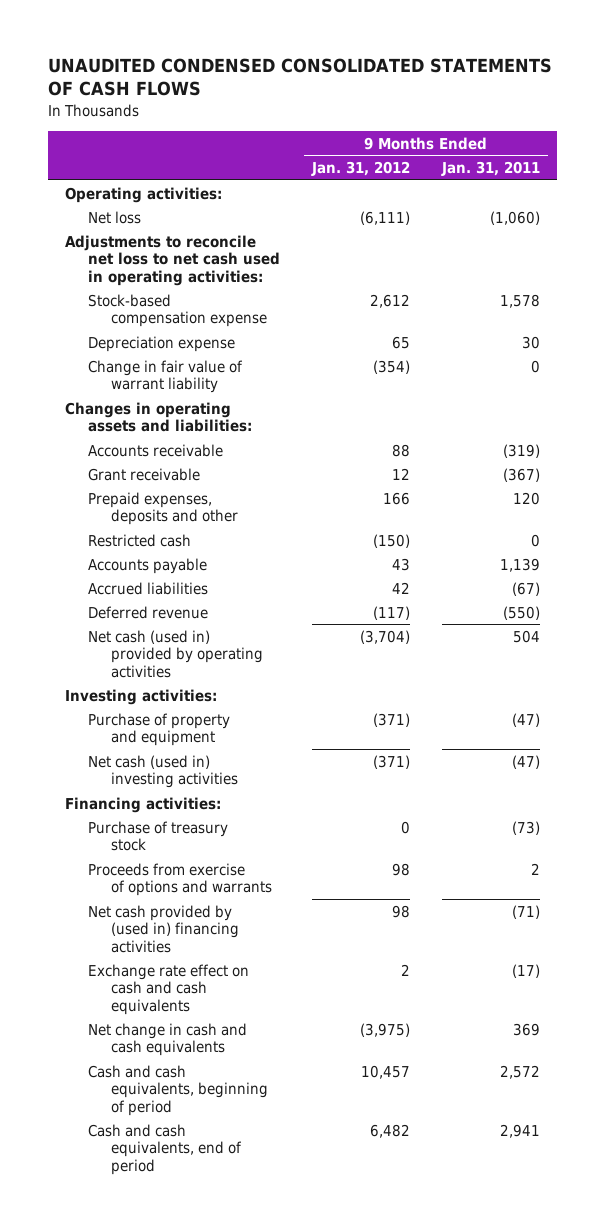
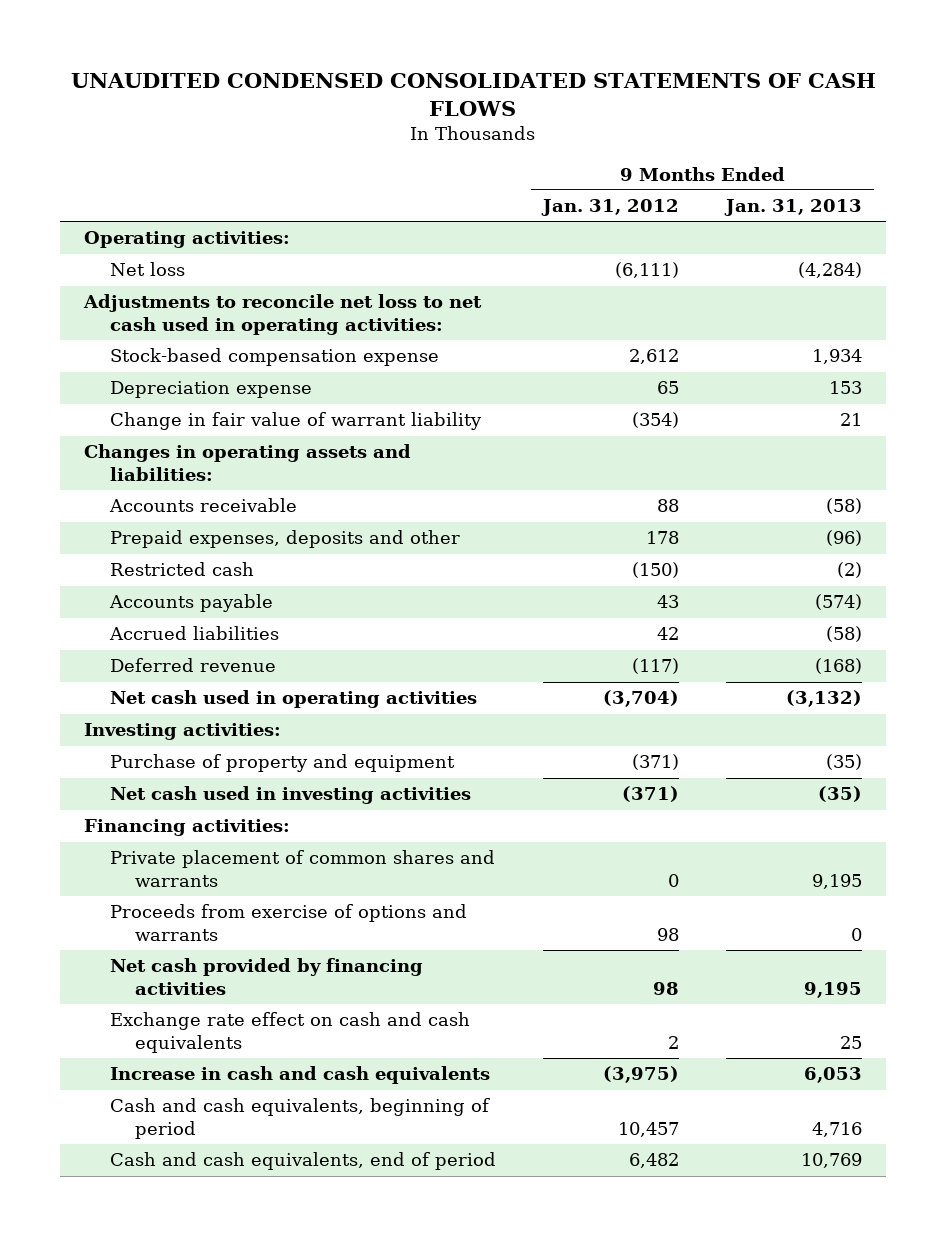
- | 9 Months Ended Jan. 31, 2012 | 9 Months Ended Jan. 31, 2011
+ | 9 Months Ended Jan. 31, 2012 | 9 Months Ended Jan. 31, 2013
- Grant receivable | 12 | (367)
- Prepaid expenses, deposits and other | 166 | 120
+ Prepaid expenses, deposits and other | 178 | (96)
- Net cash (used in) provided by operating activities | (3,704) | 504
+ Net cash used in operating activities | (3,704) | (3,132)
- Net cash (used in) investing activities | (371) | (47)
+ Net cash used in investing activities | (371) | (35)
- Purchase of treasury stock | 0 | (73)
+ Private placement of common shares and warrants | 0 | 9,195
- Net cash provided by (used in) financing activities | 98 | (71)
+ Net cash provided by financing activities | 98 | 9,195
- Net change in cash and cash equivalents | (3,975) | 369
+ Increase in cash and cash equivalents | (3,975) | 6,053

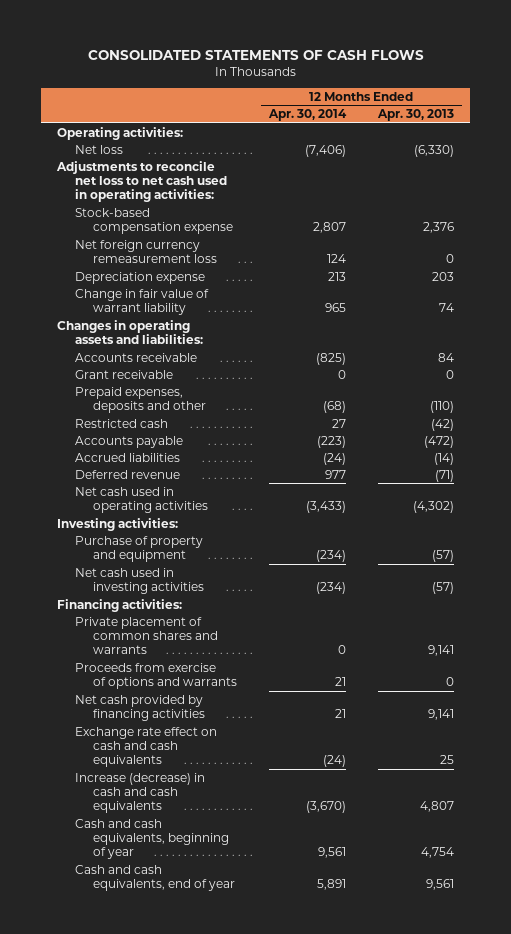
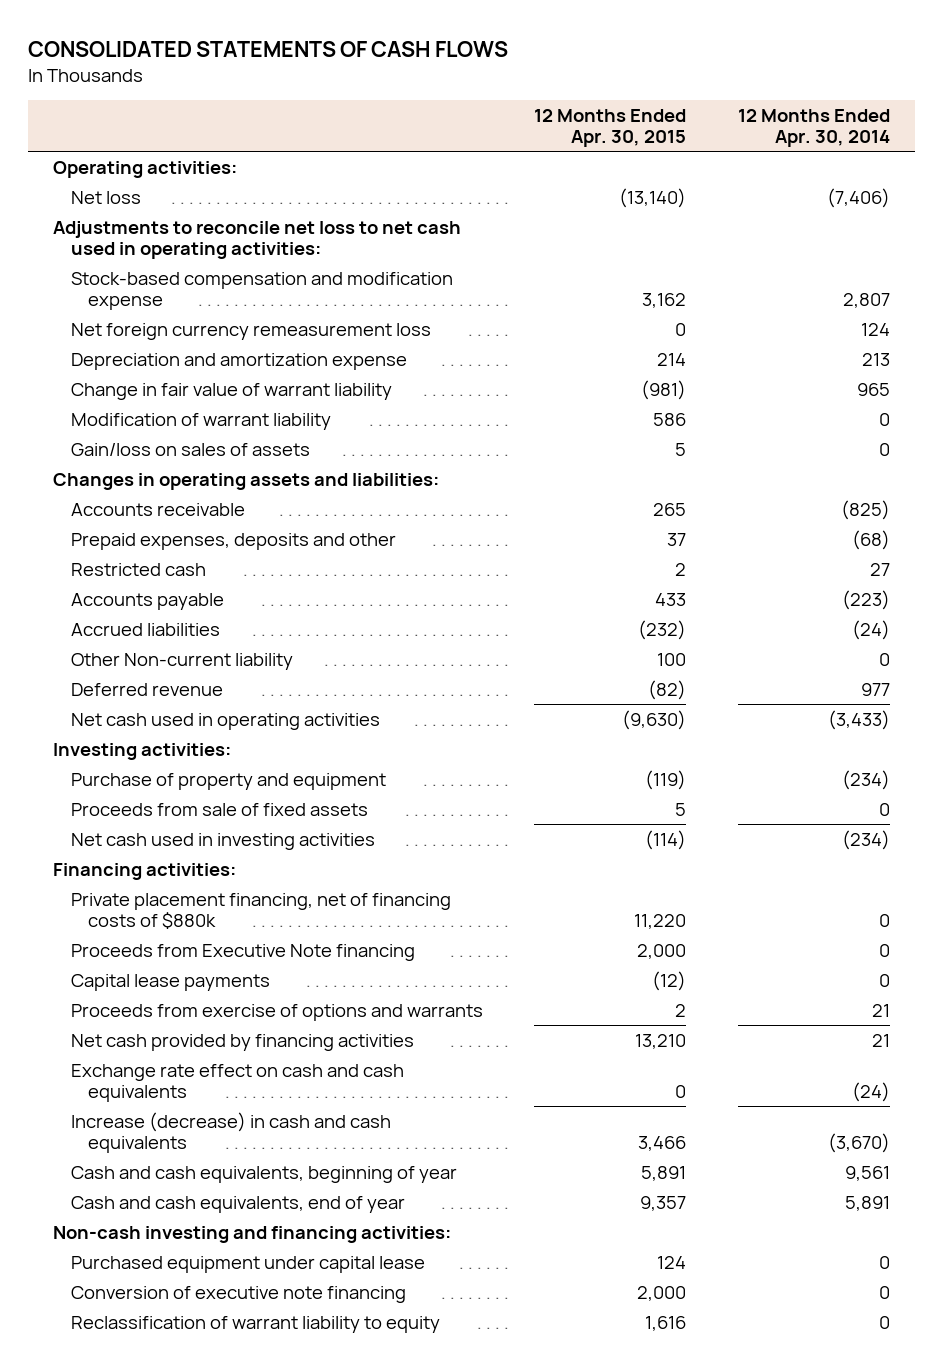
- | 12 Months Ended Apr. 30, 2014 | 12 Months Ended Apr. 30, 2013
+ | 12 Months Ended Apr. 30, 2015 | 12 Months Ended Apr. 30, 2014
- Stock-based compensation expense | 2,807 | 2,376
+ Stock-based compensation and modification expense | 3,162 | 2,807
- Depreciation expense | 213 | 203
+ Depreciation and amortization expense | 214 | 213
+ Modification of warrant liability | 586 | 0
+ Gain/loss on sales of assets | 5 | 0
- Grant receivable | 0 | 0
+ Other Non-current liability | 100 | 0
+ Proceeds from sale of fixed assets | 5 | 0
- Private placement of common shares and warrants | 0 | 9,141
+ Private placement financing, net of financing costs of $880k | 11,220 | 0
+ Proceeds from Executive Note financing | 2,000 | 0
+ Capital lease payments | (12) | 0
+ Non-cash investing and financing activities:
+ Purchased equipment under capital lease | 124 | 0
+ Conversion of executive note financing | 2,000 | 0
+ Reclassification of warrant liability to equity | 1,616 | 0

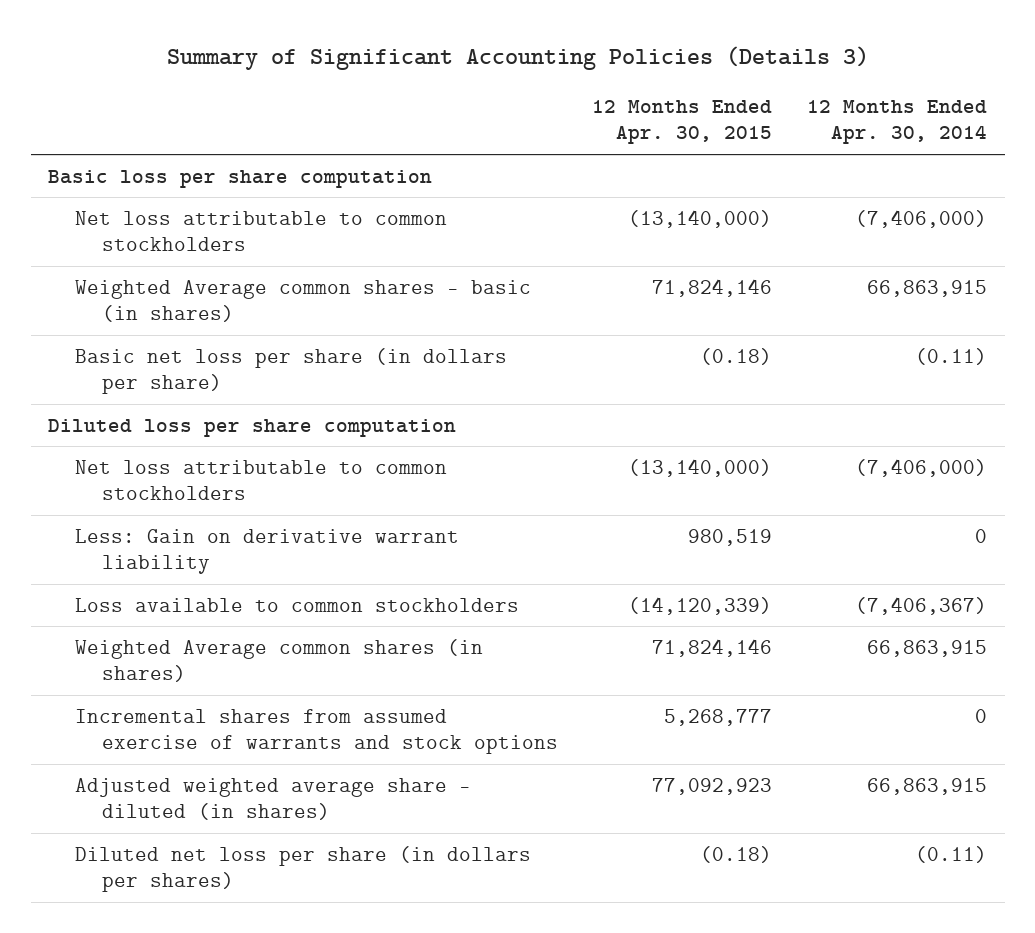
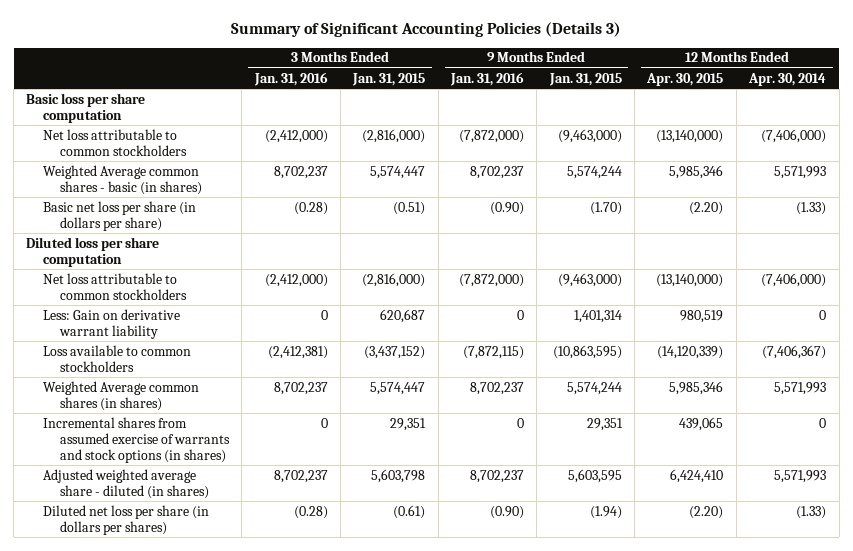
- | 12 Months Ended Apr. 30, 2015 | 12 Months Ended Apr. 30, 2014
+ | 3 Months Ended Jan. 31, 2016 | 3 Months Ended Jan. 31, 2015 | 9 Months Ended Jan. 31, 2016 | 9 Months Ended Jan. 31, 2015 | 12 Months Ended Apr. 30, 2015 | 12 Months Ended Apr. 30, 2014
- Weighted Average common shares - basic (in shares) | 71,824,146 | 66,863,915
- Basic net loss per share (in dollars per share) | (0.18) | (0.11)
+ Weighted Average common shares - basic (in shares) | 8,702,237 | 5,574,447 | 8,702,237 | 5,574,244 | 5,985,346 | 5,571,993
+ Basic net loss per share (in dollars per share) | (0.28) | (0.51) | (0.90) | (1.70) | (2.20) | (1.33)
- Weighted Average common shares (in shares) | 71,824,146 | 66,863,915
- Incremental shares from assumed exercise of warrants and stock options | 5,268,777 | 0
- Adjusted weighted average share - diluted (in shares) | 77,092,923 | 66,863,915
- Diluted net loss per share (in dollars per shares) | (0.18) | (0.11)
+ Weighted Average common shares (in shares) | 8,702,237 | 5,574,447 | 8,702,237 | 5,574,244 | 5,985,346 | 5,571,993
+ Incremental shares from assumed exercise of warrants and stock options (in shares) | 0 | 29,351 | 0 | 29,351 | 439,065 | 0
+ Adjusted weighted average share - diluted (in shares) | 8,702,237 | 5,603,798 | 8,702,237 | 5,603,595 | 6,424,410 | 5,571,993
+ Diluted net loss per share (in dollars per shares) | (0.28) | (0.61) | (0.90) | (1.94) | (2.20) | (1.33)

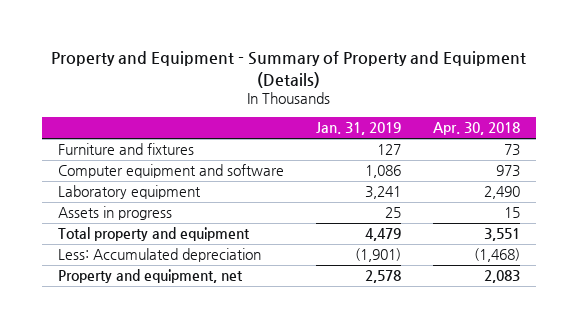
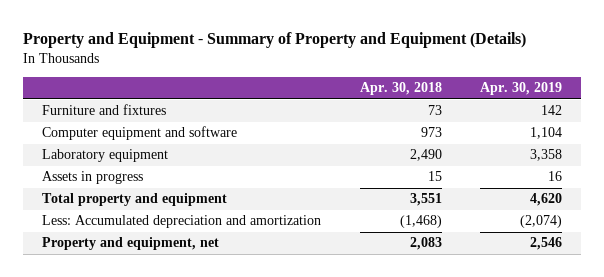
- | Jan. 31, 2019 | Apr. 30, 2018
+ | Apr. 30, 2018 | Apr. 30, 2019
- Less: Accumulated depreciation | (1,901) | (1,468)
+ Less: Accumulated depreciation and amortization | (1,468) | (2,074)

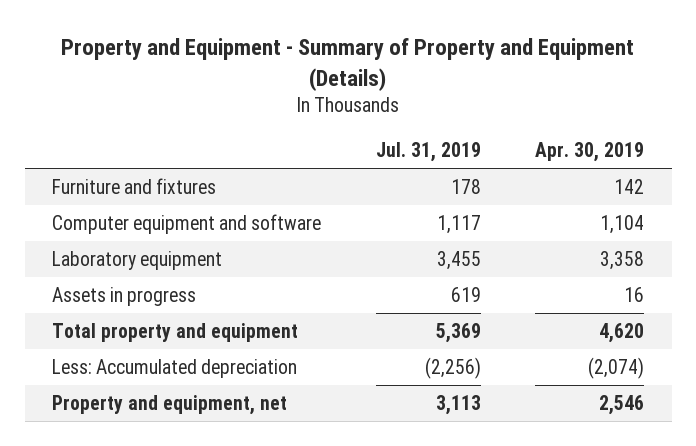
- | Apr. 30, 2018 | Apr. 30, 2019
+ | Jul. 31, 2019 | Apr. 30, 2019
- Less: Accumulated depreciation and amortization | (1,468) | (2,074)
+ Less: Accumulated depreciation | (2,256) | (2,074)

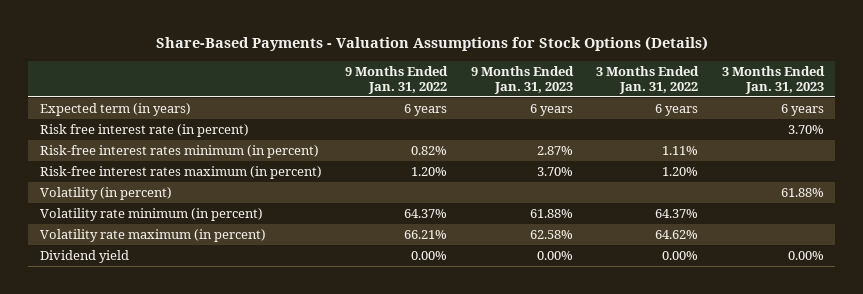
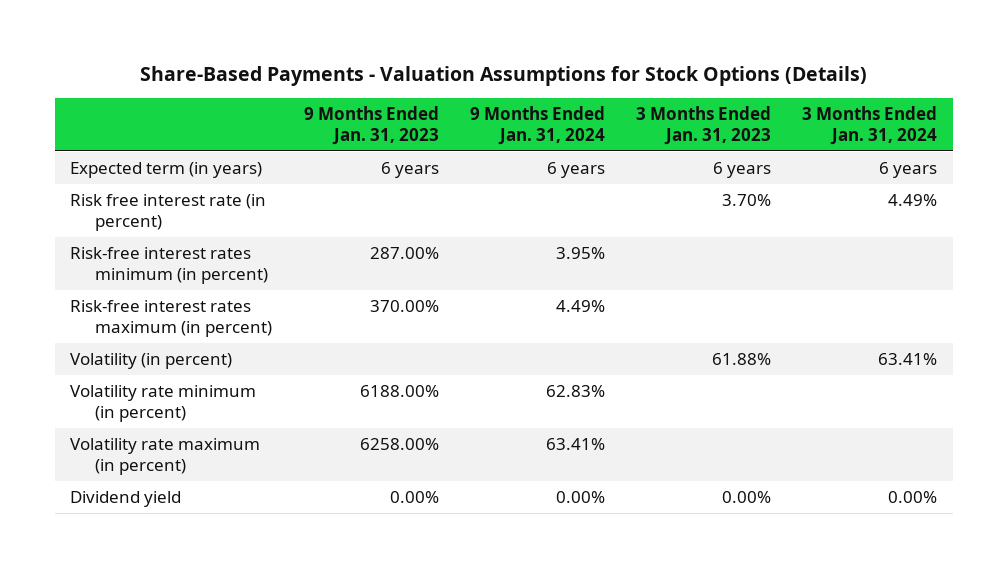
- | 9 Months Ended Jan. 31, 2022 | 9 Months Ended Jan. 31, 2023 | 3 Months Ended Jan. 31, 2022 | 3 Months Ended Jan. 31, 2023
+ | 9 Months Ended Jan. 31, 2023 | 9 Months Ended Jan. 31, 2024 | 3 Months Ended Jan. 31, 2023 | 3 Months Ended Jan. 31, 2024
- Risk-free interest rates minimum (in percent) | 0.82% | 2.87% | 1.11% |
- Risk-free interest rates maximum (in percent) | 1.20% | 3.70% | 1.20% |
+ Risk-free interest rates minimum (in percent) | 287.00% | 3.95% | |
+ Risk-free interest rates maximum (in percent) | 370.00% | 4.49% | |
- Volatility rate minimum (in percent) | 64.37% | 61.88% | 64.37% |
- Volatility rate maximum (in percent) | 66.21% | 62.58% | 64.62% |
+ Volatility rate minimum (in percent) | 6188.00% | 62.83% | |
+ Volatility rate maximum (in percent) | 6258.00% | 63.41% | |

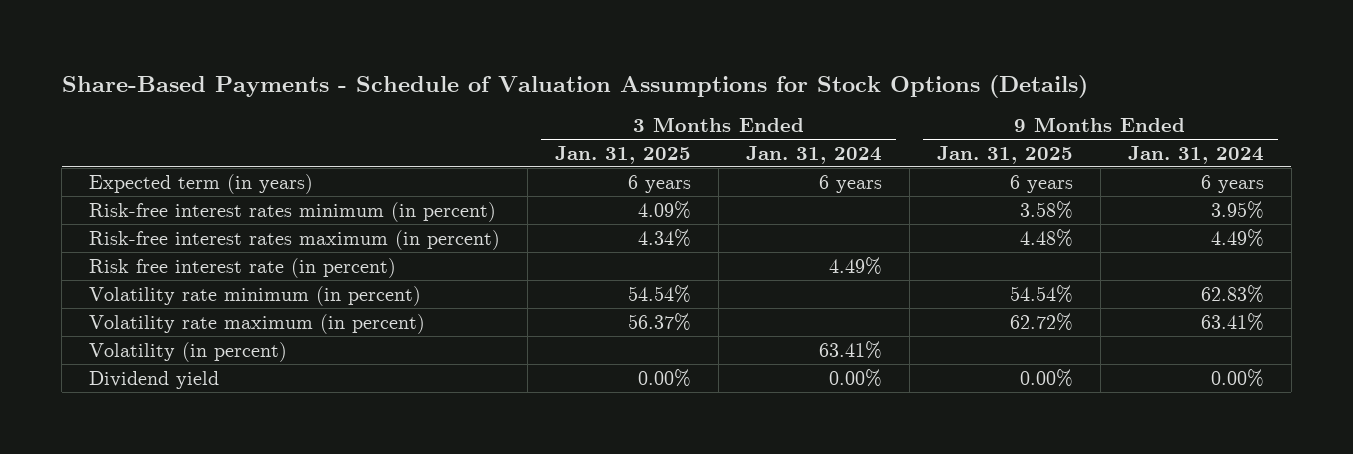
- Share-Based Payments - Valuation Assumptions for Stock Options (Details)
+ Share-Based Payments - Schedule of Valuation Assumptions for Stock Options (Details)
- | 9 Months Ended Jan. 31, 2023 | 9 Months Ended Jan. 31, 2024 | 3 Months Ended Jan. 31, 2023 | 3 Months Ended Jan. 31, 2024
+ | 3 Months Ended Jan. 31, 2025 | 3 Months Ended Jan. 31, 2024 | 9 Months Ended Jan. 31, 2025 | 9 Months Ended Jan. 31, 2024
moved down: Risk free interest rate (in percent) | | 4.49% | |
moved down: Volatility (in percent) | | 63.41% | |

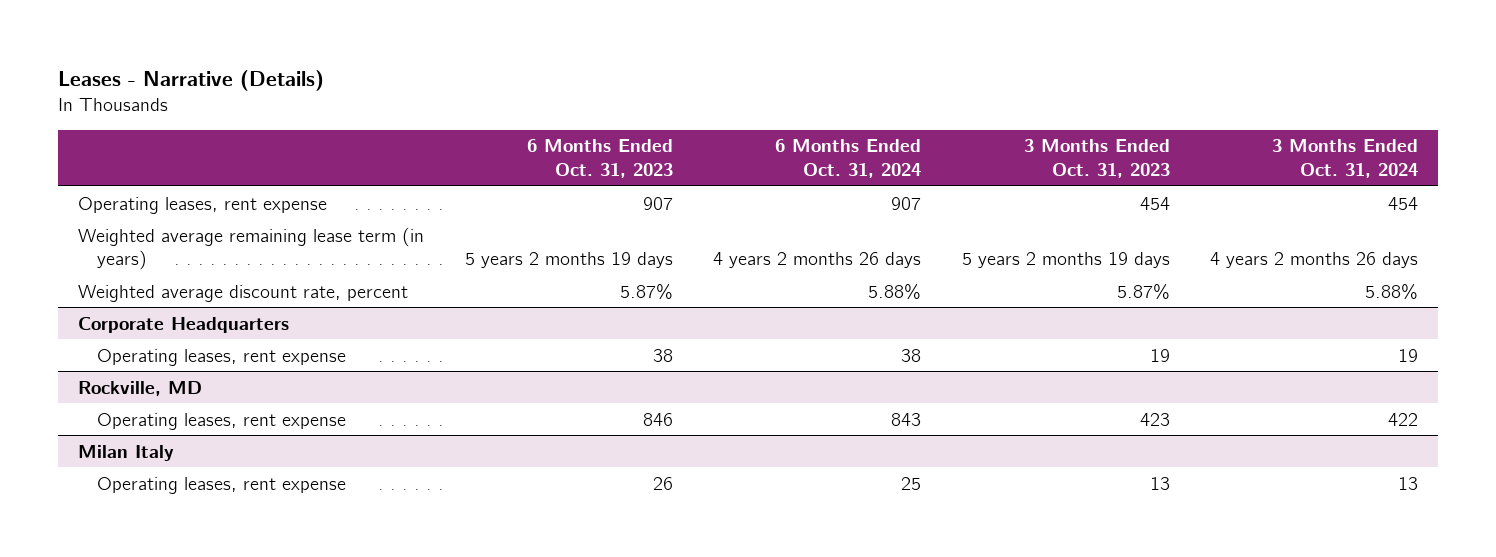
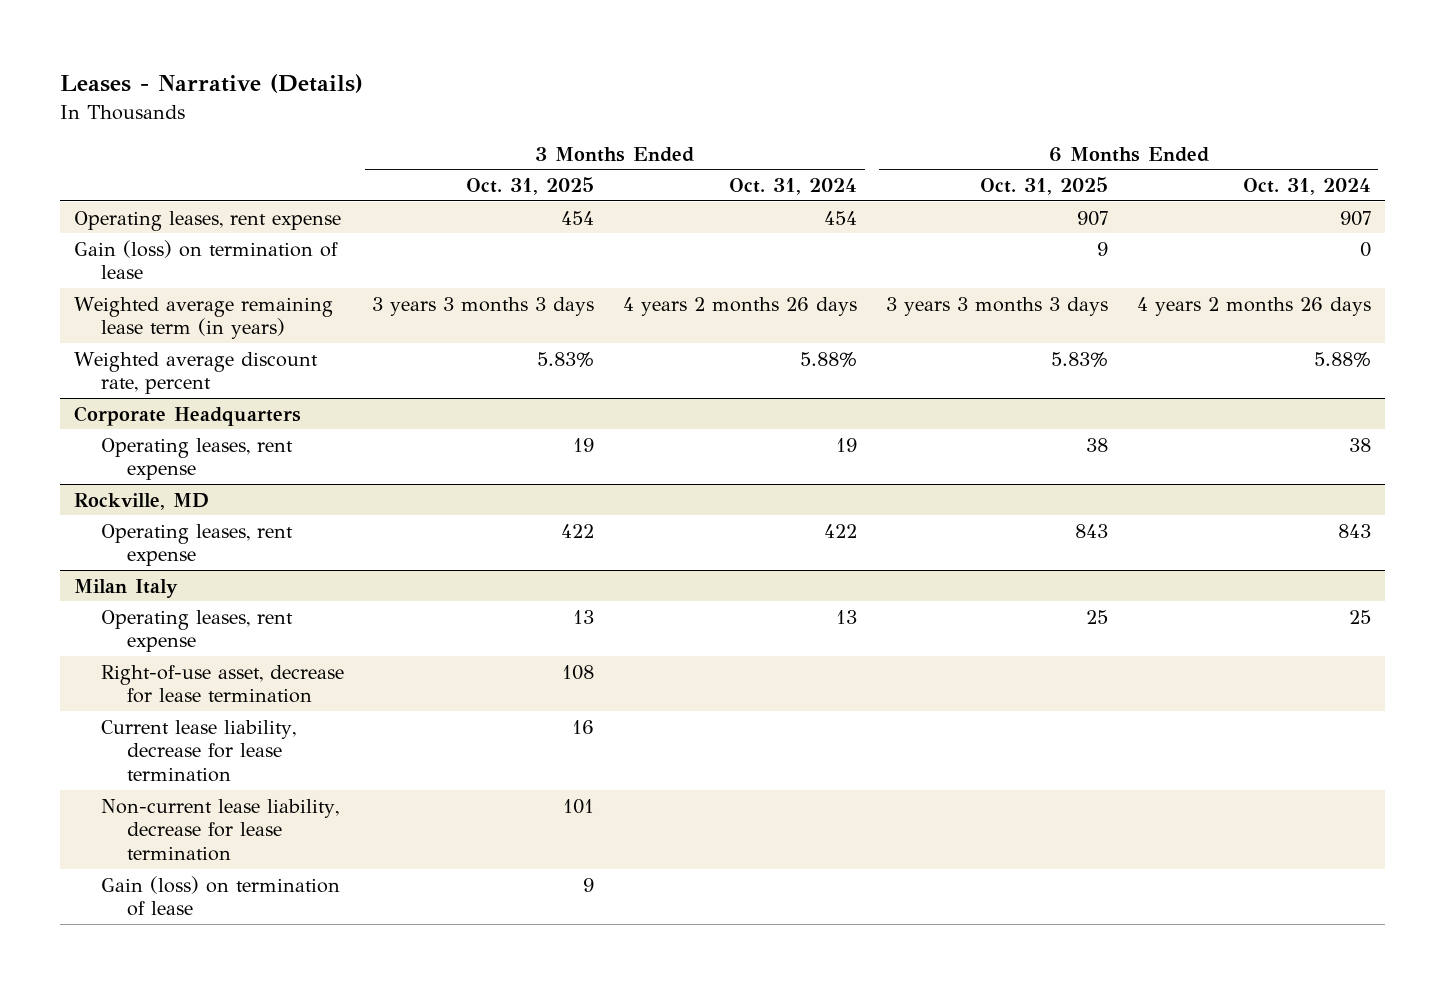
- | 6 Months Ended Oct. 31, 2023 | 6 Months Ended Oct. 31, 2024 | 3 Months Ended Oct. 31, 2023 | 3 Months Ended Oct. 31, 2024
+ | 3 Months Ended Oct. 31, 2025 | 3 Months Ended Oct. 31, 2024 | 6 Months Ended Oct. 31, 2025 | 6 Months Ended Oct. 31, 2024
+ Gain (loss) on termination of lease | | | 9 | 0
@ Milan Italy
+ Right-of-use asset, decrease for lease termination | 108 | | |
+ Current lease liability, decrease for lease termination | 16 | | |
+ Non-current lease liability, decrease for lease termination | 101 | | |
+ Gain (loss) on termination of lease | 9 | | |

